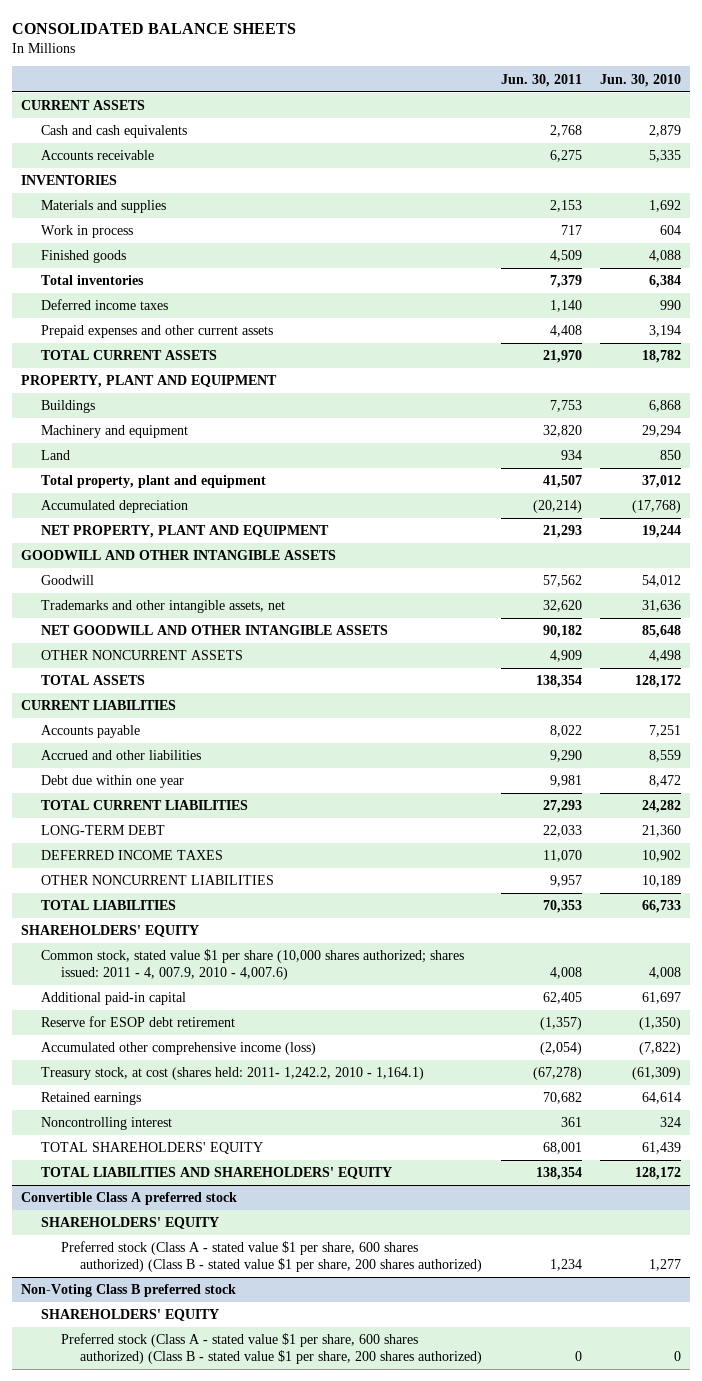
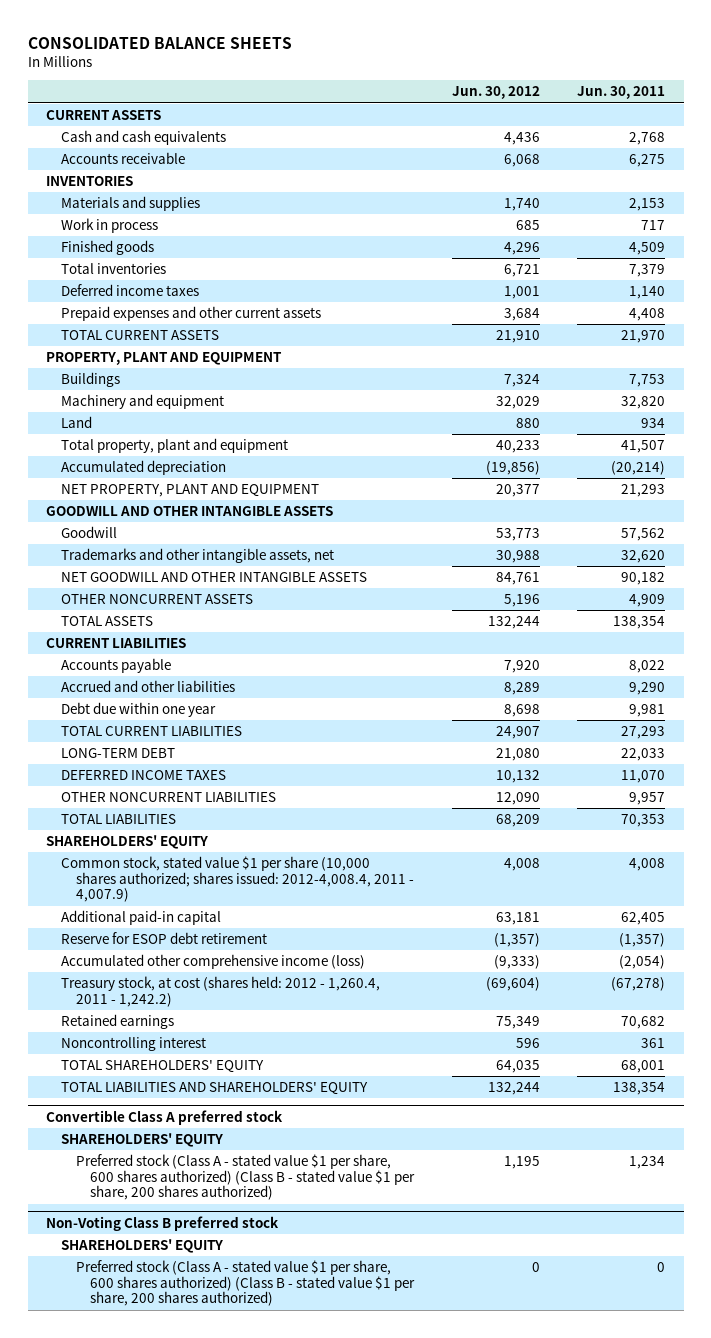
- | Jun. 30, 2011 | Jun. 30, 2010
+ | Jun. 30, 2012 | Jun. 30, 2011
- Common stock, stated value $1 per share (10,000 shares authorized; shares issued: 2011 - 4, 007.9, 2010 - 4,007.6) | 4,008 | 4,008
+ Common stock, stated value $1 per share (10,000 shares authorized; shares issued: 2012-4,008.4, 2011 - 4,007.9) | 4,008 | 4,008
- Treasury stock, at cost (shares held: 2011- 1,242.2, 2010 - 1,164.1) | (67,278) | (61,309)
+ Treasury stock, at cost (shares held: 2012 - 1,260.4, 2011 - 1,242.2) | (69,604) | (67,278)

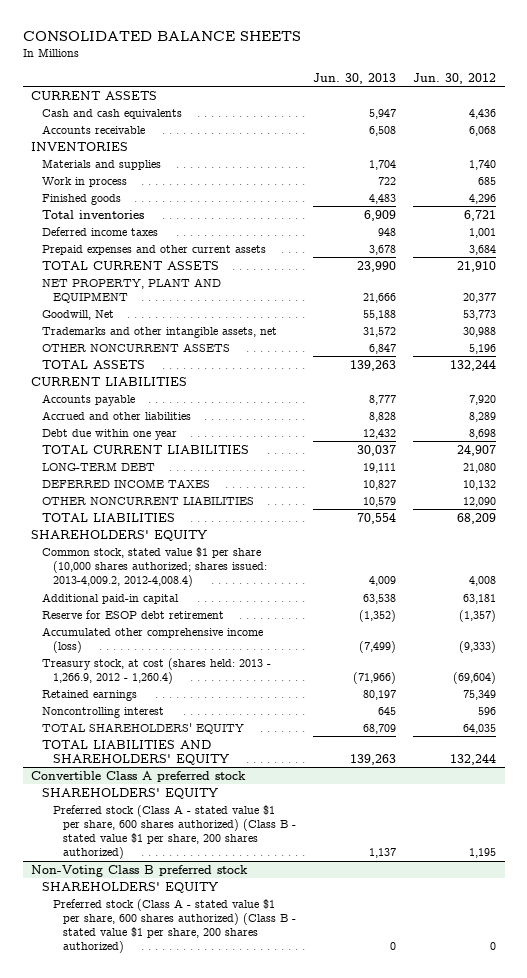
- | Jun. 30, 2012 | Jun. 30, 2011
+ | Jun. 30, 2013 | Jun. 30, 2012
- PROPERTY, PLANT AND EQUIPMENT
- Buildings | 7,324 | 7,753
- Machinery and equipment | 32,029 | 32,820
- Land | 880 | 934
- Total property, plant and equipment | 40,233 | 41,507
- Accumulated depreciation | (19,856) | (20,214)
- GOODWILL AND OTHER INTANGIBLE ASSETS
- Goodwill | 53,773 | 57,562
+ Goodwill, Net | 55,188 | 53,773
- NET GOODWILL AND OTHER INTANGIBLE ASSETS | 84,761 | 90,182
- Common stock, stated value $1 per share (10,000 shares authorized; shares issued: 2012-4,008.4, 2011 - 4,007.9) | 4,008 | 4,008
+ Common stock, stated value $1 per share (10,000 shares authorized; shares issued: 2013-4,009.2, 2012-4,008.4) | 4,009 | 4,008
- Treasury stock, at cost (shares held: 2012 - 1,260.4, 2011 - 1,242.2) | (69,604) | (67,278)
+ Treasury stock, at cost (shares held: 2013 - 1,266.9, 2012 - 1,260.4) | (71,966) | (69,604)

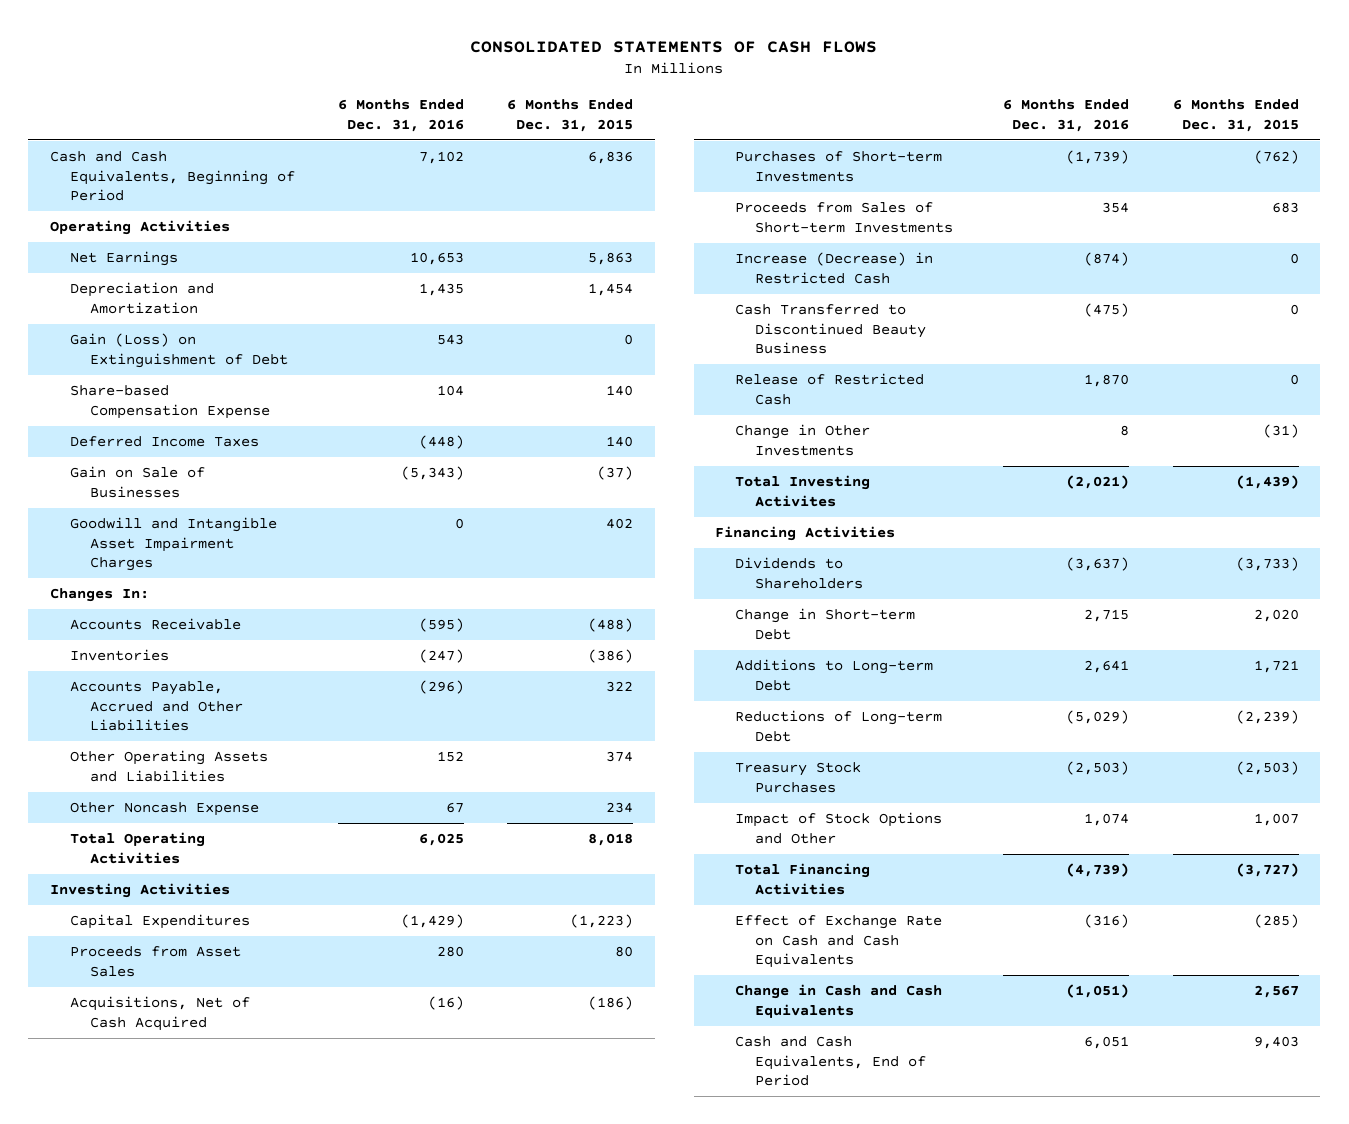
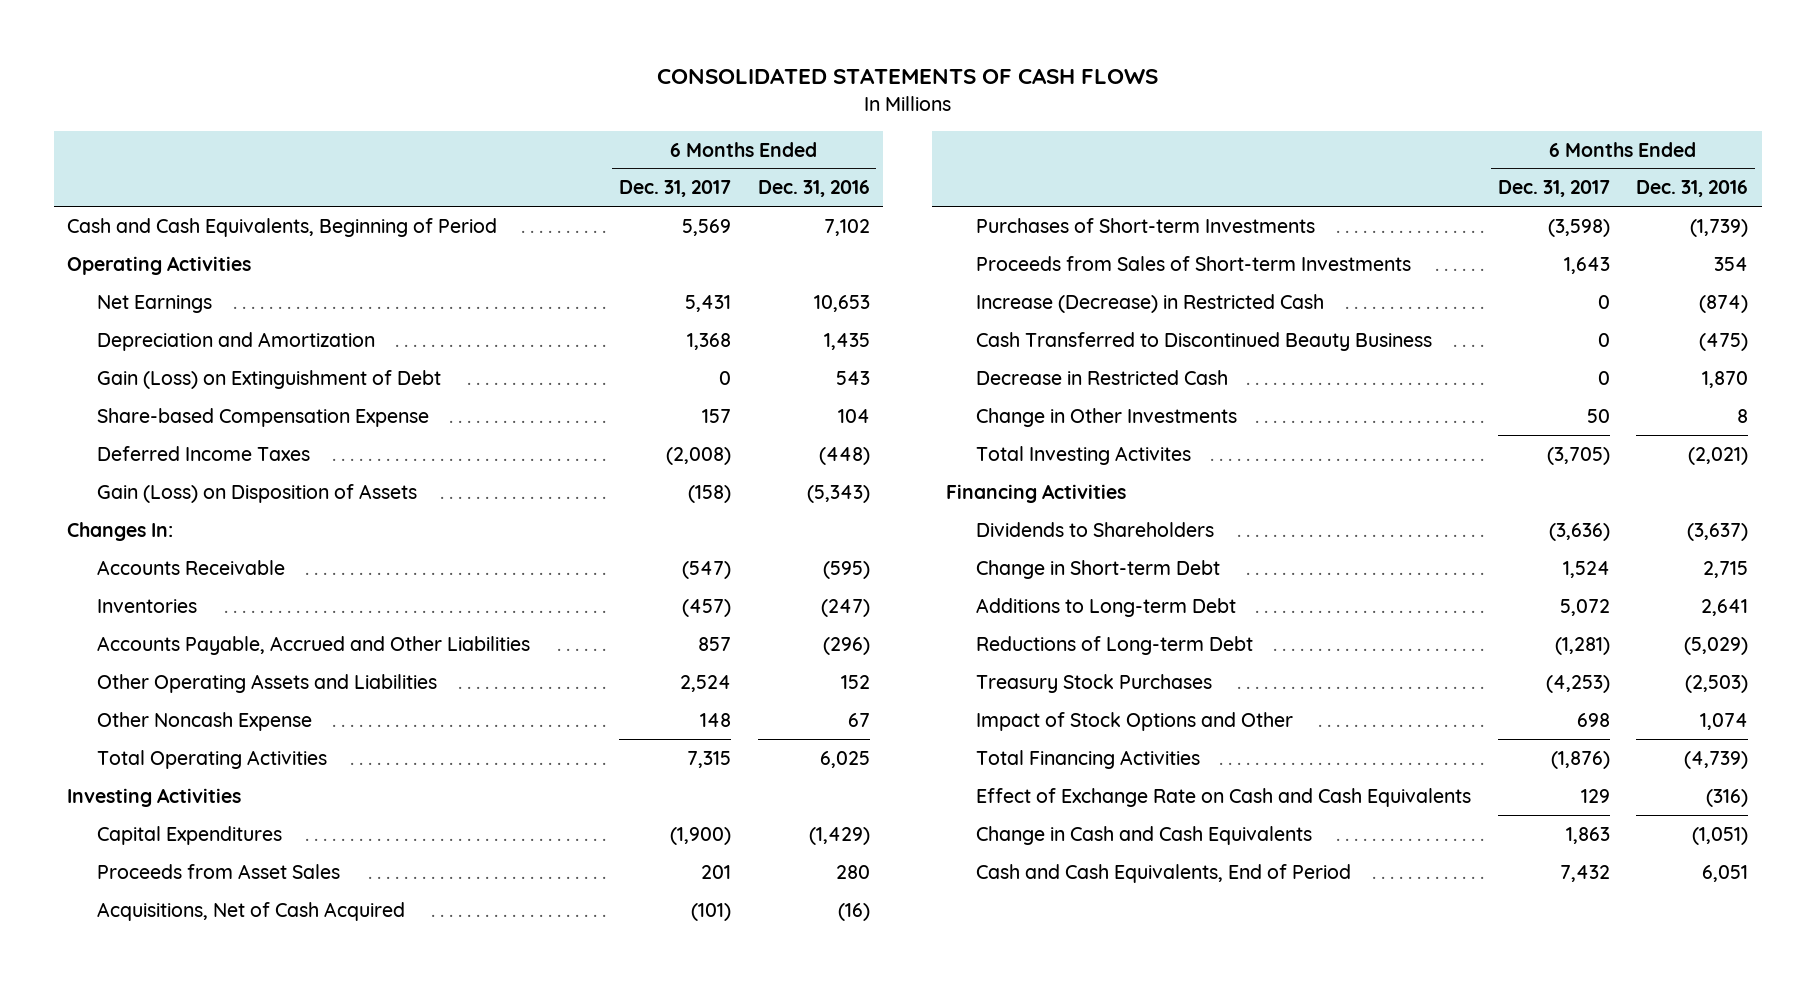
- | 6 Months Ended Dec. 31, 2016 | 6 Months Ended Dec. 31, 2015
+ | 6 Months Ended Dec. 31, 2017 | 6 Months Ended Dec. 31, 2016
- Gain on Sale of Businesses | (5,343) | (37)
- Goodwill and Intangible Asset Impairment Charges | 0 | 402
+ Gain (Loss) on Disposition of Assets | (158) | (5,343)
- Release of Restricted Cash | 1,870 | 0
+ Decrease in Restricted Cash | 0 | 1,870

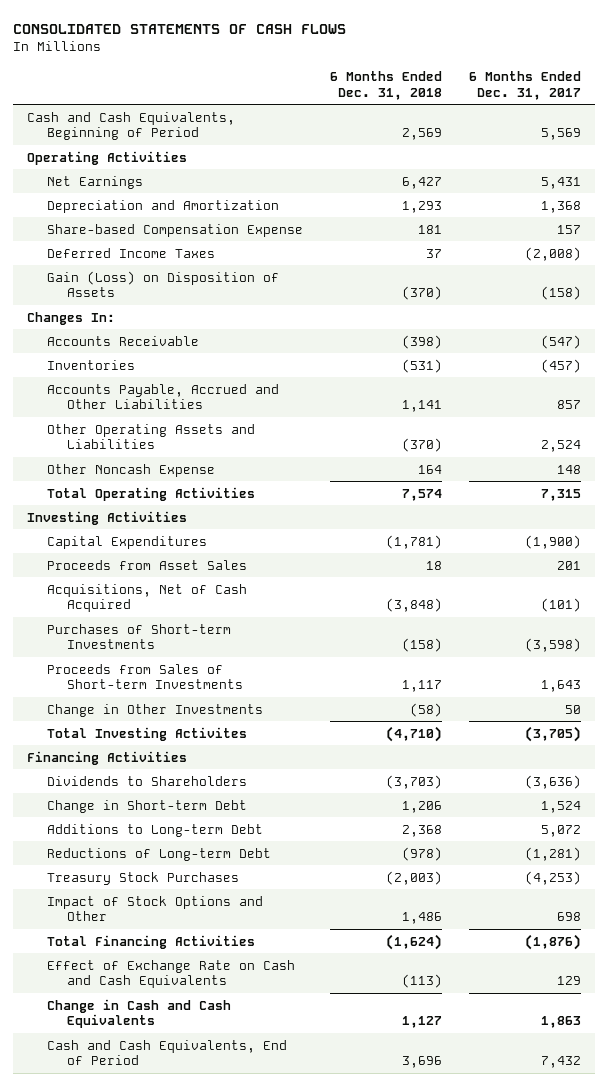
- | 6 Months Ended Dec. 31, 2017 | 6 Months Ended Dec. 31, 2016
+ | 6 Months Ended Dec. 31, 2018 | 6 Months Ended Dec. 31, 2017
- Gain (Loss) on Extinguishment of Debt | 0 | 543
- Increase (Decrease) in Restricted Cash | 0 | (874)
- Cash Transferred to Discontinued Beauty Business | 0 | (475)
- Decrease in Restricted Cash | 0 | 1,870

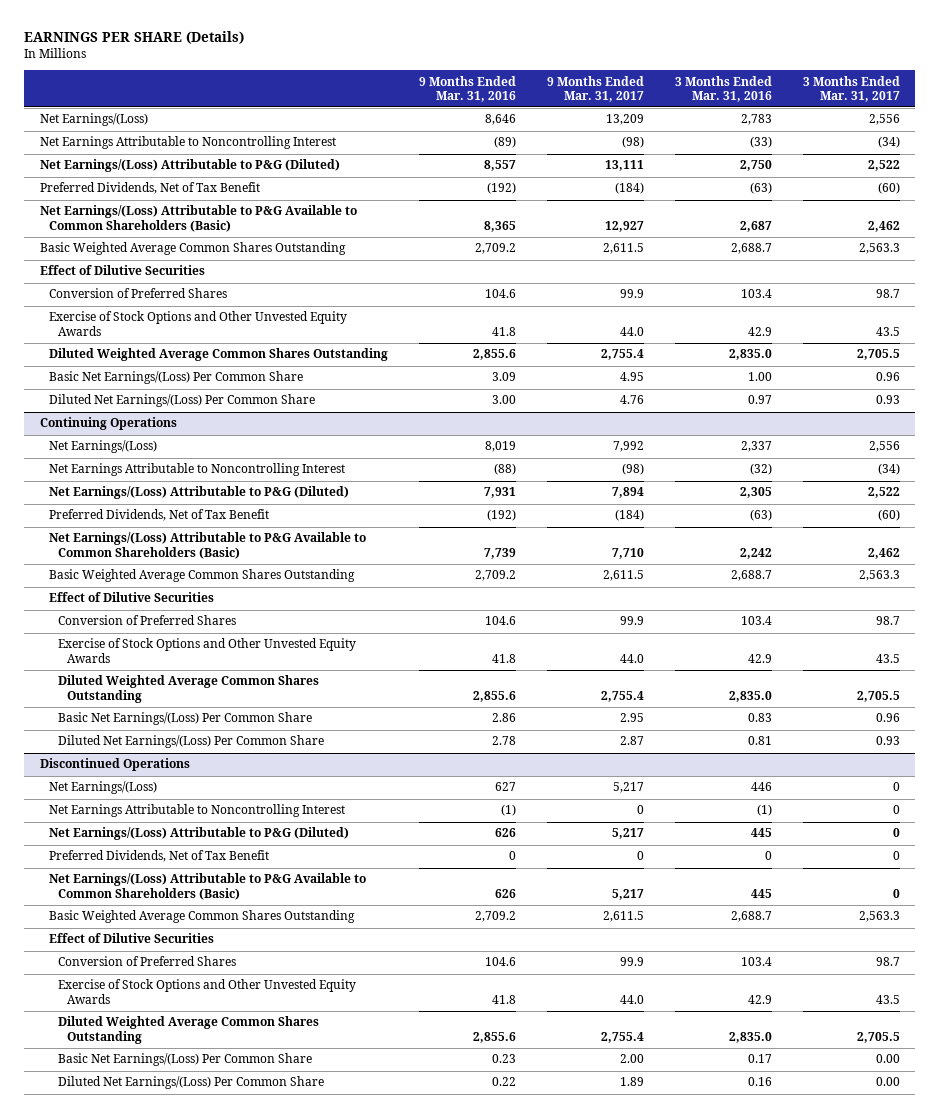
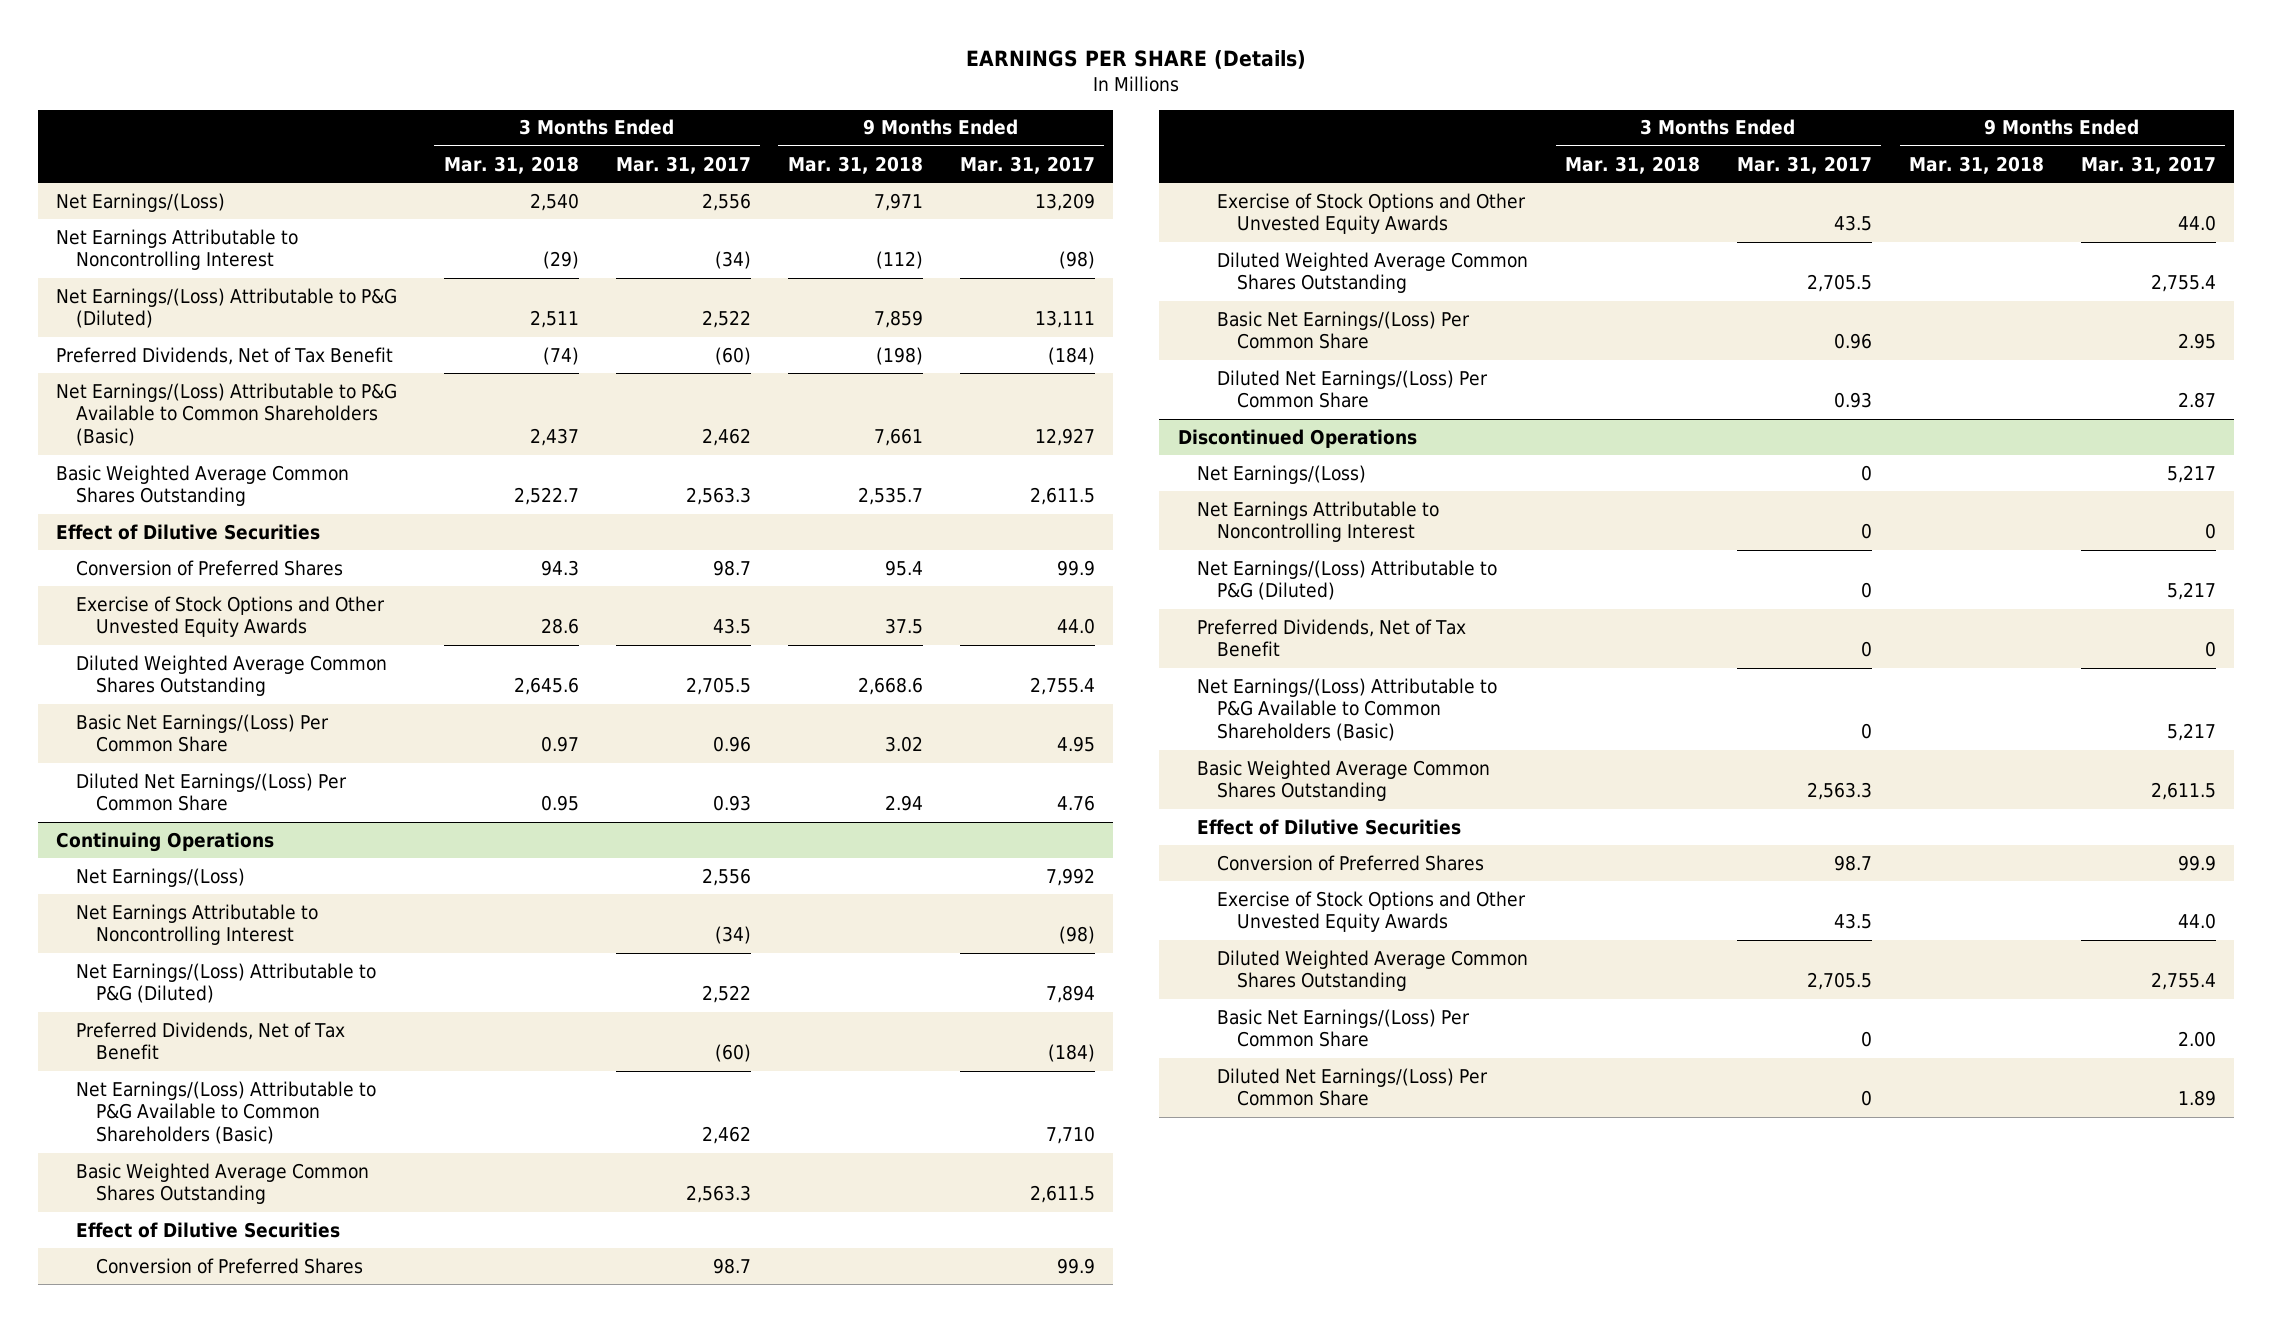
- | 9 Months Ended Mar. 31, 2016 | 9 Months Ended Mar. 31, 2017 | 3 Months Ended Mar. 31, 2016 | 3 Months Ended Mar. 31, 2017
+ | 3 Months Ended Mar. 31, 2018 | 3 Months Ended Mar. 31, 2017 | 9 Months Ended Mar. 31, 2018 | 9 Months Ended Mar. 31, 2017
@ Discontinued Operations
- Basic Net Earnings/(Loss) Per Common Share | 0.23 | 2.00 | 0.17 | 0.00
- Diluted Net Earnings/(Loss) Per Common Share | 0.22 | 1.89 | 0.16 | 0.00
+ Basic Net Earnings/(Loss) Per Common Share | | 0 | | 2.00
+ Diluted Net Earnings/(Loss) Per Common Share | | 0 | | 1.89

